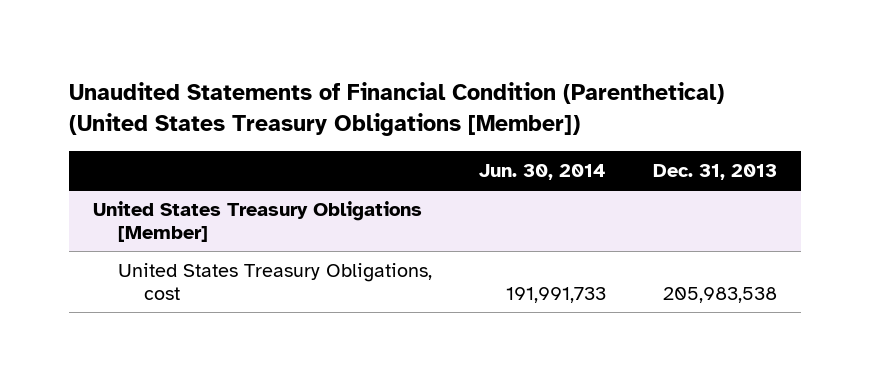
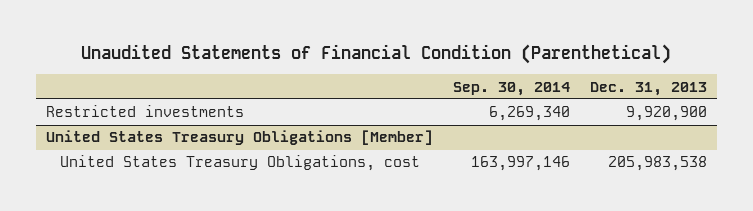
- Unaudited Statements of Financial Condition (Parenthetical) (United States Treasury Obligations [Member])
+ Unaudited Statements of Financial Condition (Parenthetical)
- | Jun. 30, 2014 | Dec. 31, 2013
+ | Sep. 30, 2014 | Dec. 31, 2013
+ Restricted investments | 6,269,340 | 9,920,900

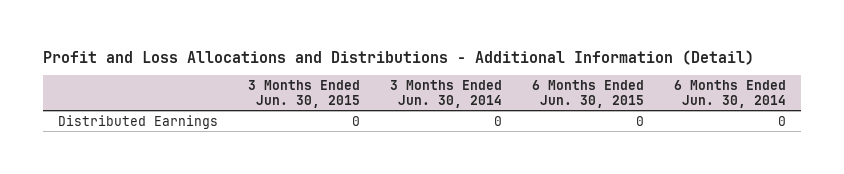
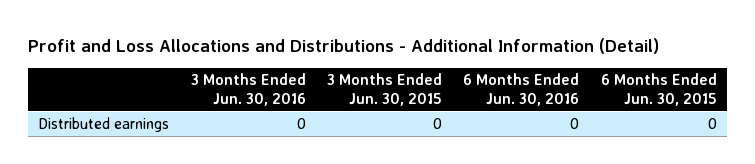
- | 3 Months Ended Jun. 30, 2015 | 3 Months Ended Jun. 30, 2014 | 6 Months Ended Jun. 30, 2015 | 6 Months Ended Jun. 30, 2014
+ | 3 Months Ended Jun. 30, 2016 | 3 Months Ended Jun. 30, 2015 | 6 Months Ended Jun. 30, 2016 | 6 Months Ended Jun. 30, 2015
- Distributed Earnings | 0 | 0 | 0 | 0
+ Distributed earnings | 0 | 0 | 0 | 0

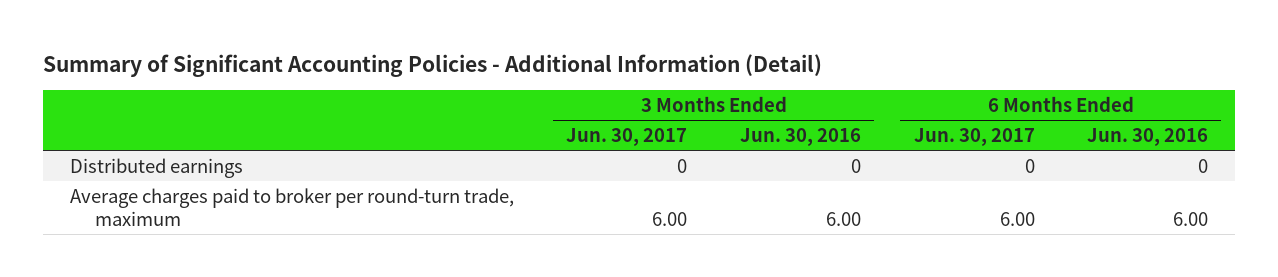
- Profit and Loss Allocations and Distributions - Additional Information (Detail)
+ Summary of Significant Accounting Policies - Additional Information (Detail)
- | 3 Months Ended Jun. 30, 2016 | 3 Months Ended Jun. 30, 2015 | 6 Months Ended Jun. 30, 2016 | 6 Months Ended Jun. 30, 2015
+ | 3 Months Ended Jun. 30, 2017 | 3 Months Ended Jun. 30, 2016 | 6 Months Ended Jun. 30, 2017 | 6 Months Ended Jun. 30, 2016
+ Average charges paid to broker per round-turn trade, maximum | 6.00 | 6.00 | 6.00 | 6.00

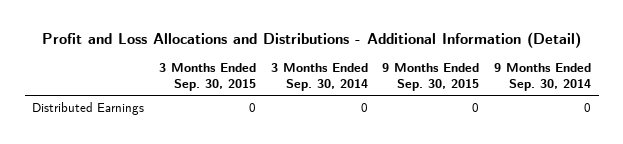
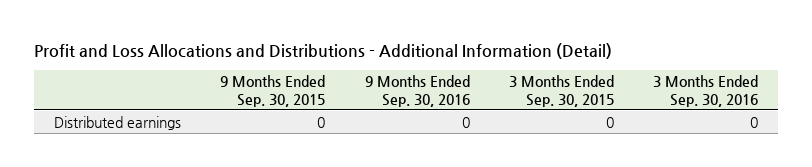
- | 3 Months Ended Sep. 30, 2015 | 3 Months Ended Sep. 30, 2014 | 9 Months Ended Sep. 30, 2015 | 9 Months Ended Sep. 30, 2014
+ | 9 Months Ended Sep. 30, 2015 | 9 Months Ended Sep. 30, 2016 | 3 Months Ended Sep. 30, 2015 | 3 Months Ended Sep. 30, 2016
- Distributed Earnings | 0 | 0 | 0 | 0
+ Distributed earnings | 0 | 0 | 0 | 0

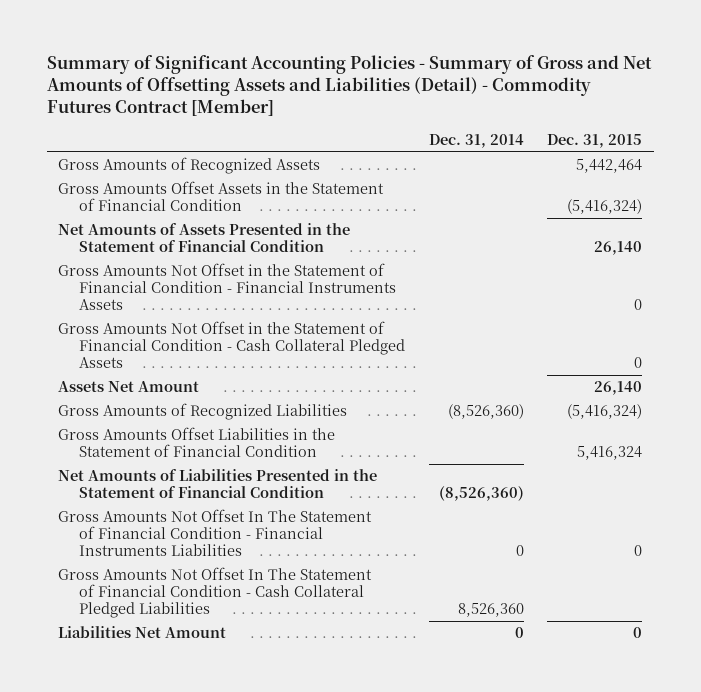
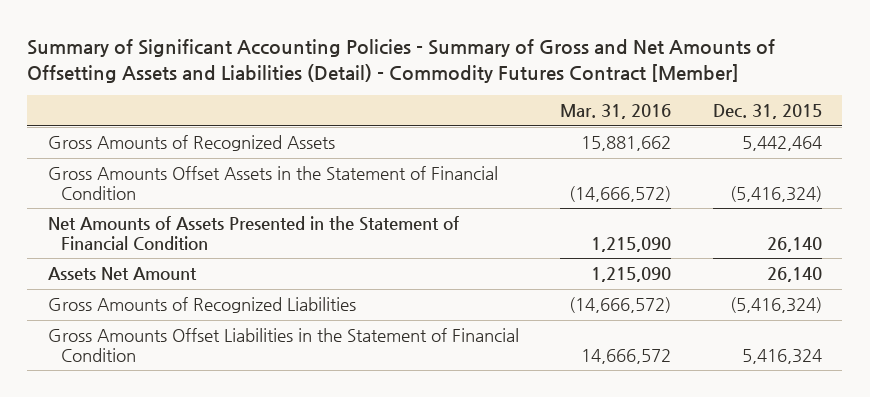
- | Dec. 31, 2014 | Dec. 31, 2015
+ | Mar. 31, 2016 | Dec. 31, 2015
- Gross Amounts Not Offset in the Statement of Financial Condition - Financial Instruments Assets | | 0
- Gross Amounts Not Offset in the Statement of Financial Condition - Cash Collateral Pledged Assets | | 0
- Net Amounts of Liabilities Presented in the Statement of Financial Condition | (8,526,360) |
- Gross Amounts Not Offset In The Statement of Financial Condition - Financial Instruments Liabilities | 0 | 0
- Gross Amounts Not Offset In The Statement of Financial Condition - Cash Collateral Pledged Liabilities | 8,526,360 |
- Liabilities Net Amount | 0 | 0

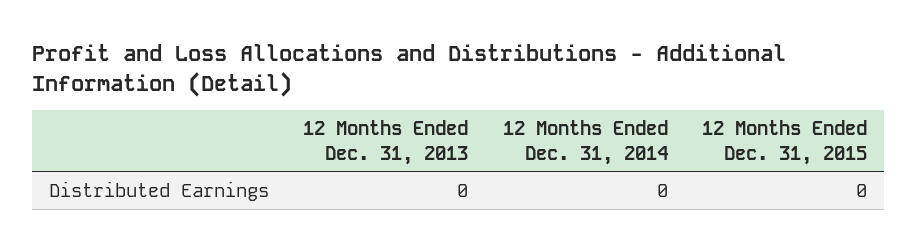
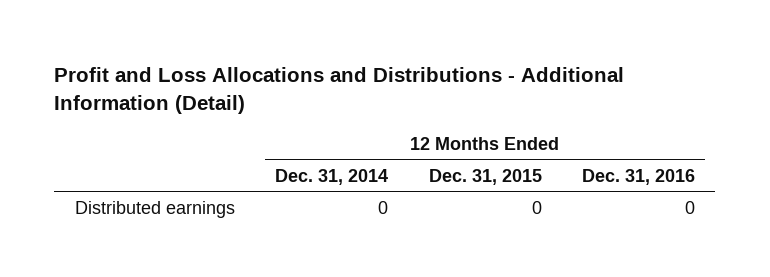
- | 12 Months Ended Dec. 31, 2013 | 12 Months Ended Dec. 31, 2014 | 12 Months Ended Dec. 31, 2015
+ | 12 Months Ended Dec. 31, 2014 | 12 Months Ended Dec. 31, 2015 | 12 Months Ended Dec. 31, 2016
- Distributed Earnings | 0 | 0 | 0
+ Distributed earnings | 0 | 0 | 0

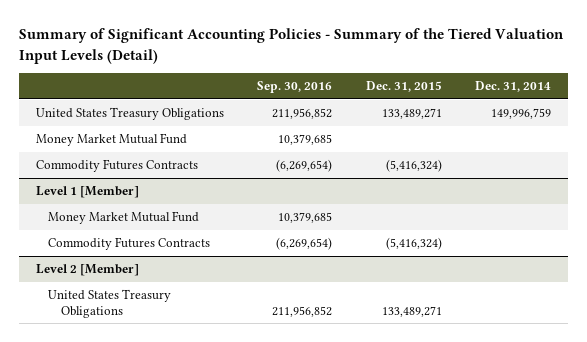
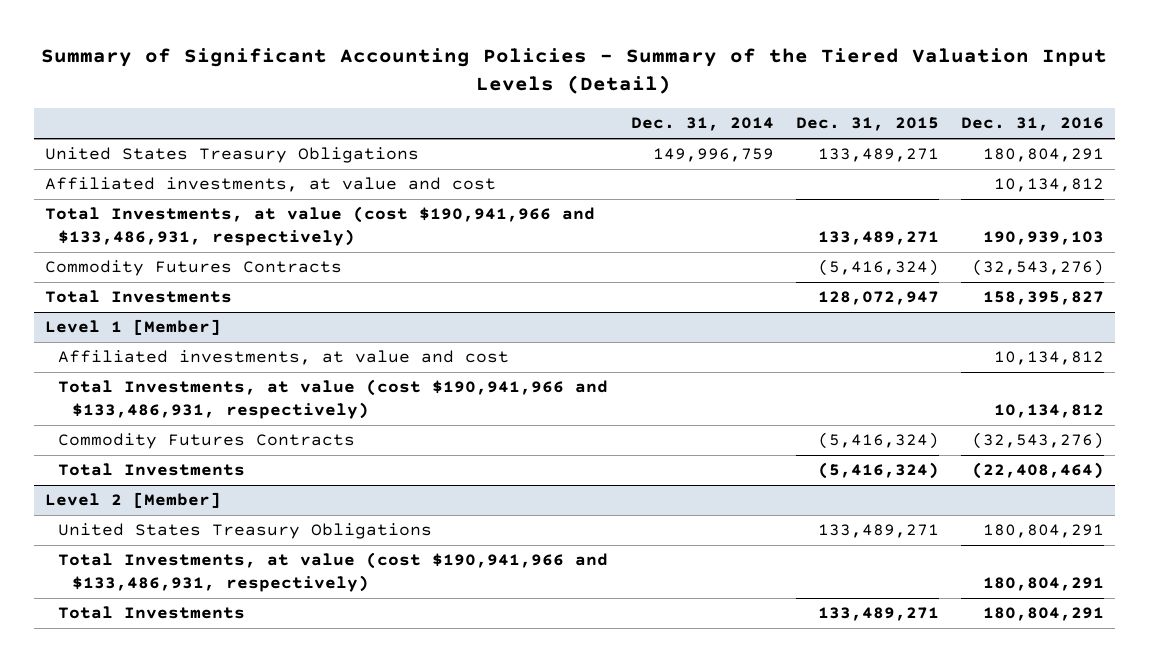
- | Sep. 30, 2016 | Dec. 31, 2015 | Dec. 31, 2014
+ | Dec. 31, 2014 | Dec. 31, 2015 | Dec. 31, 2016
- Money Market Mutual Fund | 10,379,685 | |
+ Affiliated investments, at value and cost | | | 10,134,812
+ Total Investments, at value (cost $190,941,966 and $133,486,931, respectively) | | 133,489,271 | 190,939,103
+ Total Investments | | 128,072,947 | 158,395,827
@ Level 1 [Member]
- Money Market Mutual Fund | 10,379,685 | |
+ Affiliated investments, at value and cost | | | 10,134,812
+ Total Investments, at value (cost $190,941,966 and $133,486,931, respectively) | | | 10,134,812
+ Total Investments | | (5,416,324) | (22,408,464)
@ Level 2 [Member]
+ Total Investments, at value (cost $190,941,966 and $133,486,931, respectively) | | | 180,804,291
+ Total Investments | | 133,489,271 | 180,804,291

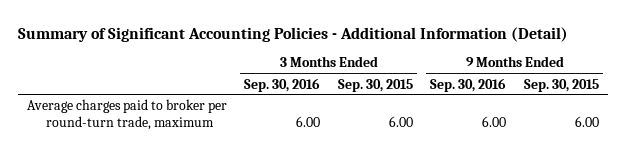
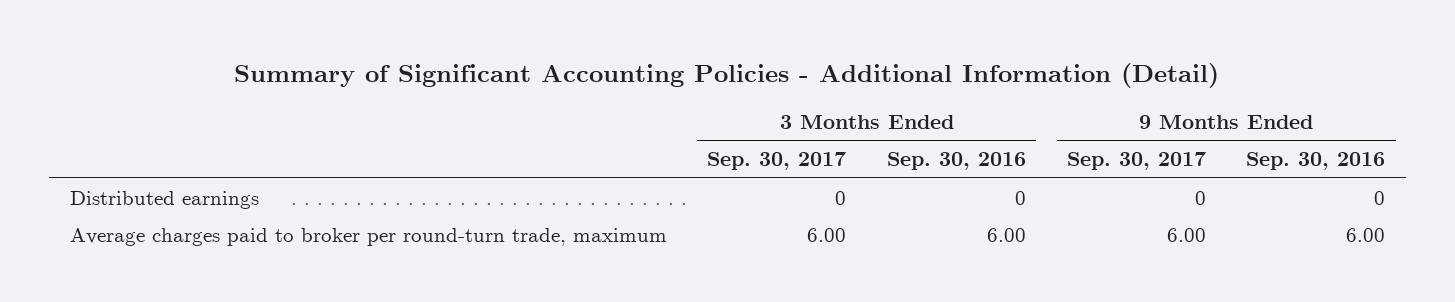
- | 3 Months Ended Sep. 30, 2016 | 3 Months Ended Sep. 30, 2015 | 9 Months Ended Sep. 30, 2016 | 9 Months Ended Sep. 30, 2015
+ | 3 Months Ended Sep. 30, 2017 | 3 Months Ended Sep. 30, 2016 | 9 Months Ended Sep. 30, 2017 | 9 Months Ended Sep. 30, 2016
+ Distributed earnings | 0 | 0 | 0 | 0

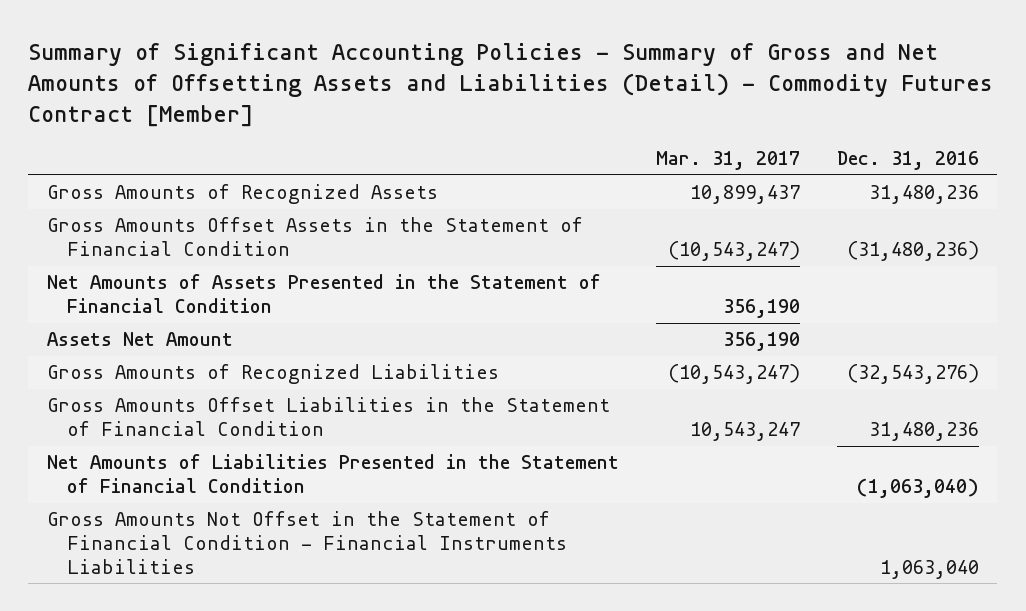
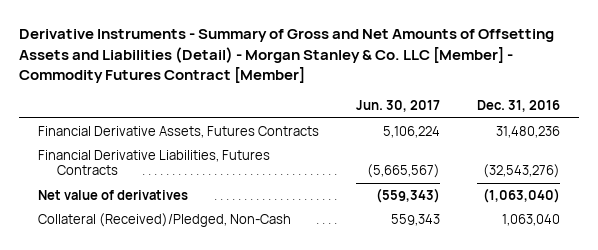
- Summary of Significant Accounting Policies - Summary of Gross and Net Amounts of Offsetting Assets and Liabilities (Detail) - Commodity Futures Contract [Member]
+ Derivative Instruments - Summary of Gross and Net Amounts of Offsetting Assets and Liabilities (Detail) - Morgan Stanley & Co. LLC [Member] - Commodity Futures Contract [Member]
- | Mar. 31, 2017 | Dec. 31, 2016
+ | Jun. 30, 2017 | Dec. 31, 2016
- Gross Amounts of Recognized Assets | 10,899,437 | 31,480,236
- Gross Amounts Offset Assets in the Statement of Financial Condition | (10,543,247) | (31,480,236)
- Net Amounts of Assets Presented in the Statement of Financial Condition | 356,190 |
- Assets Net Amount | 356,190 |
- Gross Amounts of Recognized Liabilities | (10,543,247) | (32,543,276)
- Gross Amounts Offset Liabilities in the Statement of Financial Condition | 10,543,247 | 31,480,236
- Net Amounts of Liabilities Presented in the Statement of Financial Condition | | (1,063,040)
- Gross Amounts Not Offset in the Statement of Financial Condition - Financial Instruments Liabilities | | 1,063,040
+ Financial Derivative Assets, Futures Contracts | 5,106,224 | 31,480,236
+ Financial Derivative Liabilities, Futures Contracts | (5,665,567) | (32,543,276)
+ Net value of derivatives | (559,343) | (1,063,040)
+ Collateral (Received)/Pledged, Non-Cash | 559,343 | 1,063,040

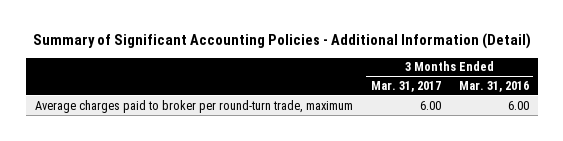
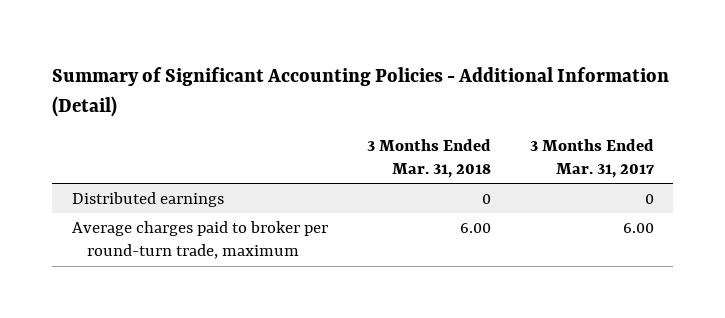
- | 3 Months Ended Mar. 31, 2017 | 3 Months Ended Mar. 31, 2016
+ | 3 Months Ended Mar. 31, 2018 | 3 Months Ended Mar. 31, 2017
+ Distributed earnings | 0 | 0

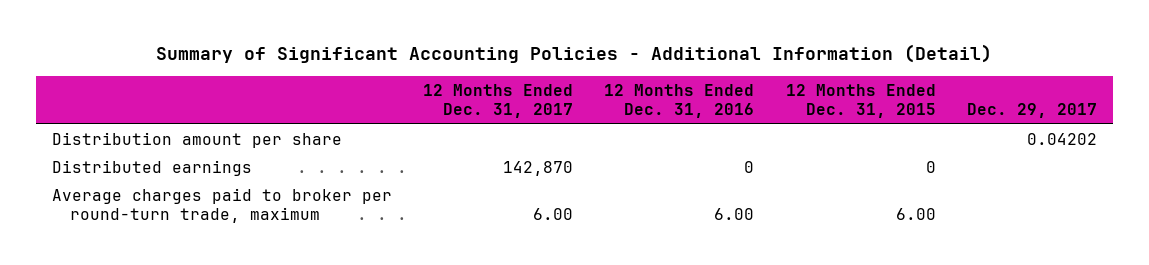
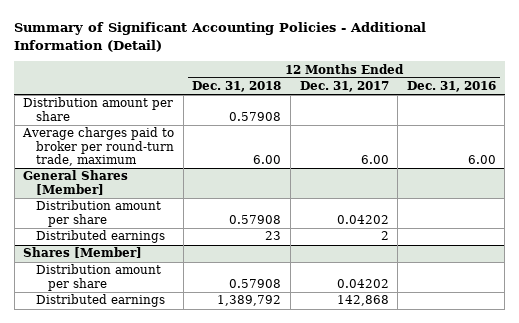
- | 12 Months Ended Dec. 31, 2017 | 12 Months Ended Dec. 31, 2016 | 12 Months Ended Dec. 31, 2015 | Dec. 29, 2017
+ | 12 Months Ended Dec. 31, 2018 | 12 Months Ended Dec. 31, 2017 | 12 Months Ended Dec. 31, 2016
- Distributed earnings | 142,870 | 0 | 0 |
+ General Shares [Member]
+ Distribution amount per share | 0.57908 | 0.04202 |
+ Distributed earnings | 23 | 2 |
+ Shares [Member]
+ Distribution amount per share | 0.57908 | 0.04202 |
+ Distributed earnings | 1,389,792 | 142,868 |

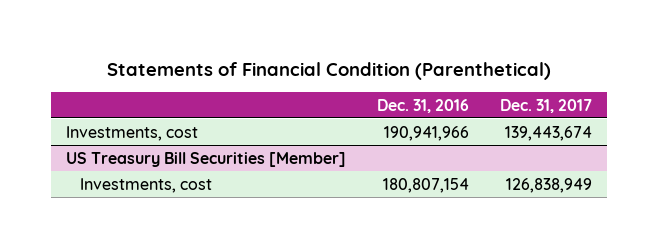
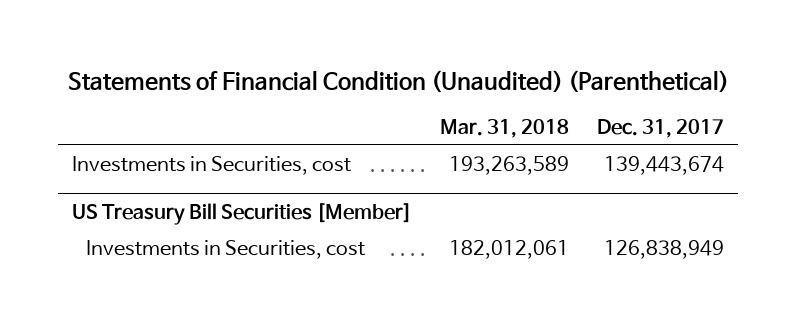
- Statements of Financial Condition (Parenthetical)
+ Statements of Financial Condition (Unaudited) (Parenthetical)
- | Dec. 31, 2016 | Dec. 31, 2017
+ | Mar. 31, 2018 | Dec. 31, 2017
- Investments, cost | 190,941,966 | 139,443,674
+ Investments in Securities, cost | 193,263,589 | 139,443,674
@ US Treasury Bill Securities [Member]
- Investments, cost | 180,807,154 | 126,838,949
+ Investments in Securities, cost | 182,012,061 | 126,838,949

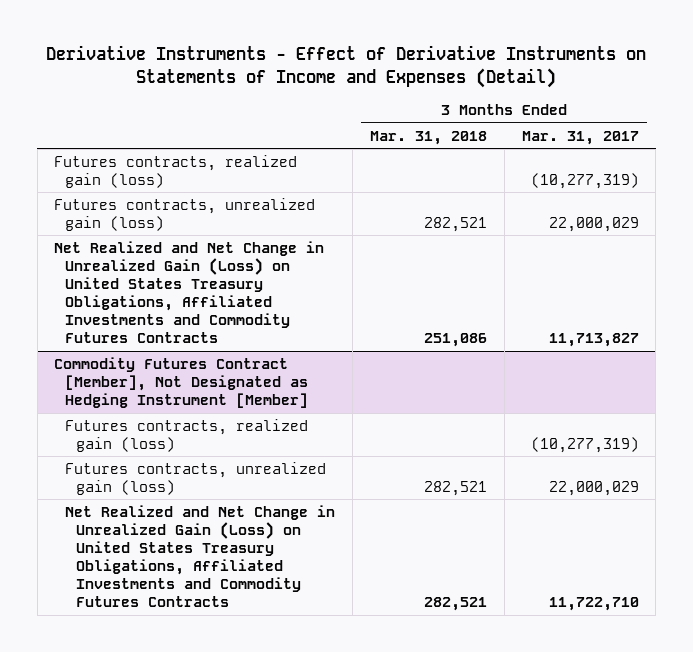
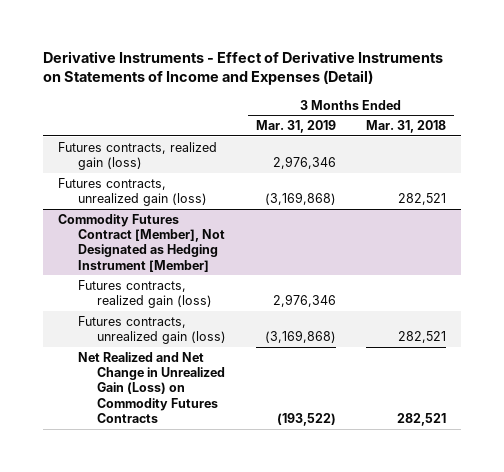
- | 3 Months Ended Mar. 31, 2018 | 3 Months Ended Mar. 31, 2017
+ | 3 Months Ended Mar. 31, 2019 | 3 Months Ended Mar. 31, 2018
- Net Realized and Net Change in Unrealized Gain (Loss) on United States Treasury Obligations, Affiliated Investments and Commodity Futures Contracts | 251,086 | 11,713,827
@ Commodity Futures Contract [Member], Not Designated as Hedging Instrument [Member]
- Net Realized and Net Change in Unrealized Gain (Loss) on United States Treasury Obligations, Affiliated Investments and Commodity Futures Contracts | 282,521 | 11,722,710
+ Net Realized and Net Change in Unrealized Gain (Loss) on Commodity Futures Contracts | (193,522) | 282,521

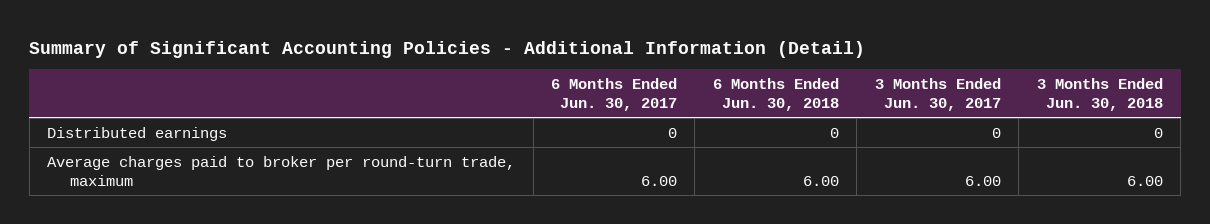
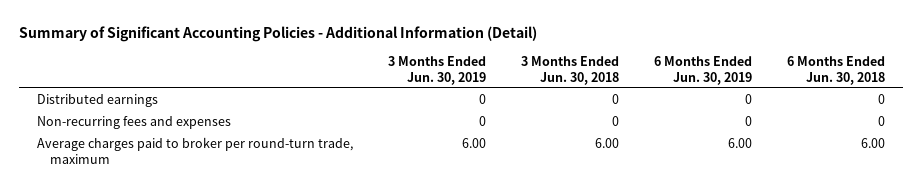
- | 6 Months Ended Jun. 30, 2017 | 6 Months Ended Jun. 30, 2018 | 3 Months Ended Jun. 30, 2017 | 3 Months Ended Jun. 30, 2018
+ | 3 Months Ended Jun. 30, 2019 | 3 Months Ended Jun. 30, 2018 | 6 Months Ended Jun. 30, 2019 | 6 Months Ended Jun. 30, 2018
+ Non-recurring fees and expenses | 0 | 0 | 0 | 0

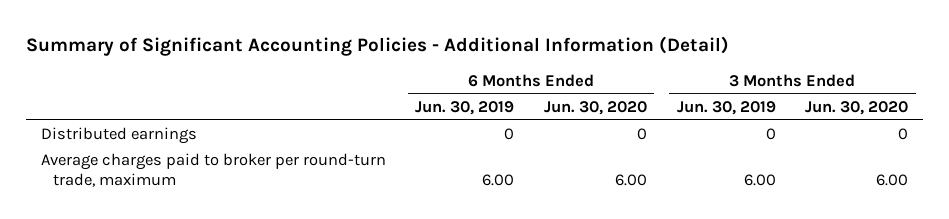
- | 3 Months Ended Jun. 30, 2019 | 3 Months Ended Jun. 30, 2018 | 6 Months Ended Jun. 30, 2019 | 6 Months Ended Jun. 30, 2018
+ | 6 Months Ended Jun. 30, 2019 | 6 Months Ended Jun. 30, 2020 | 3 Months Ended Jun. 30, 2019 | 3 Months Ended Jun. 30, 2020
- Non-recurring fees and expenses | 0 | 0 | 0 | 0

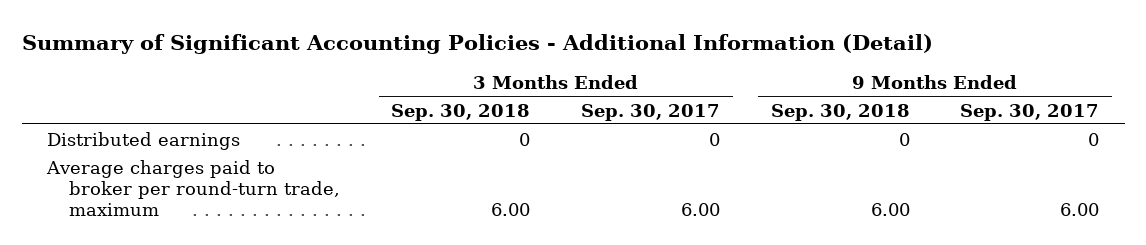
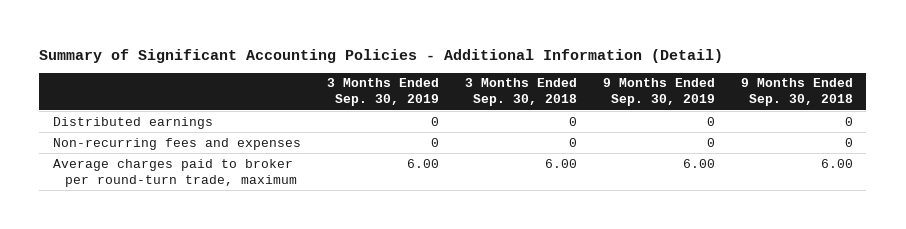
- | 3 Months Ended Sep. 30, 2018 | 3 Months Ended Sep. 30, 2017 | 9 Months Ended Sep. 30, 2018 | 9 Months Ended Sep. 30, 2017
+ | 3 Months Ended Sep. 30, 2019 | 3 Months Ended Sep. 30, 2018 | 9 Months Ended Sep. 30, 2019 | 9 Months Ended Sep. 30, 2018
+ Non-recurring fees and expenses | 0 | 0 | 0 | 0

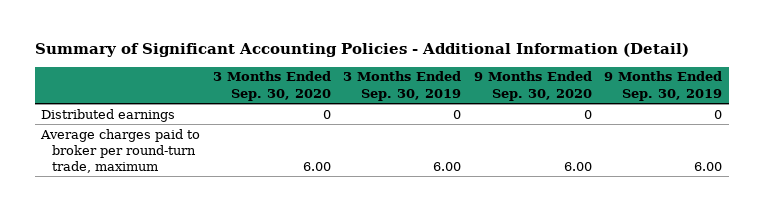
- | 3 Months Ended Sep. 30, 2019 | 3 Months Ended Sep. 30, 2018 | 9 Months Ended Sep. 30, 2019 | 9 Months Ended Sep. 30, 2018
+ | 3 Months Ended Sep. 30, 2020 | 3 Months Ended Sep. 30, 2019 | 9 Months Ended Sep. 30, 2020 | 9 Months Ended Sep. 30, 2019
- Non-recurring fees and expenses | 0 | 0 | 0 | 0

